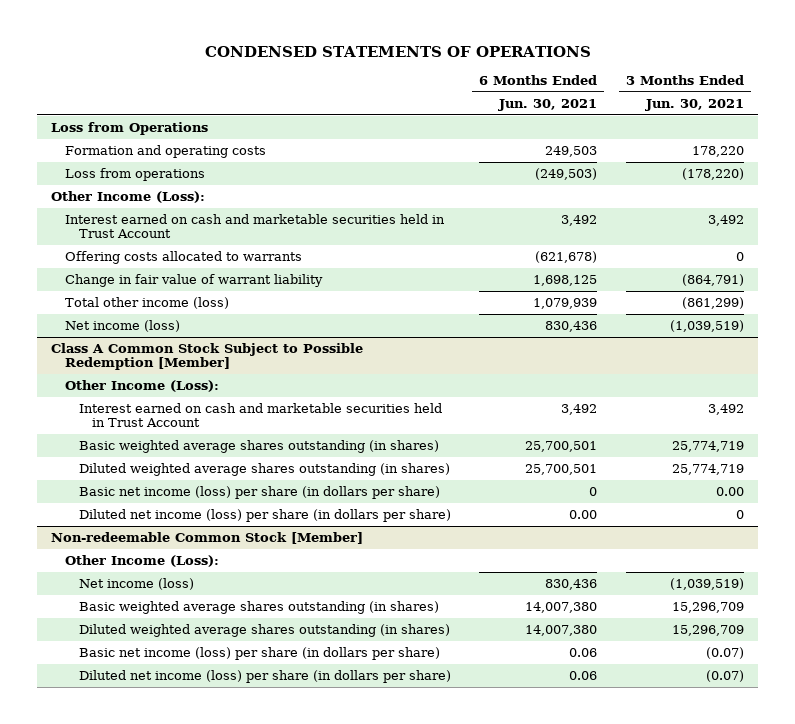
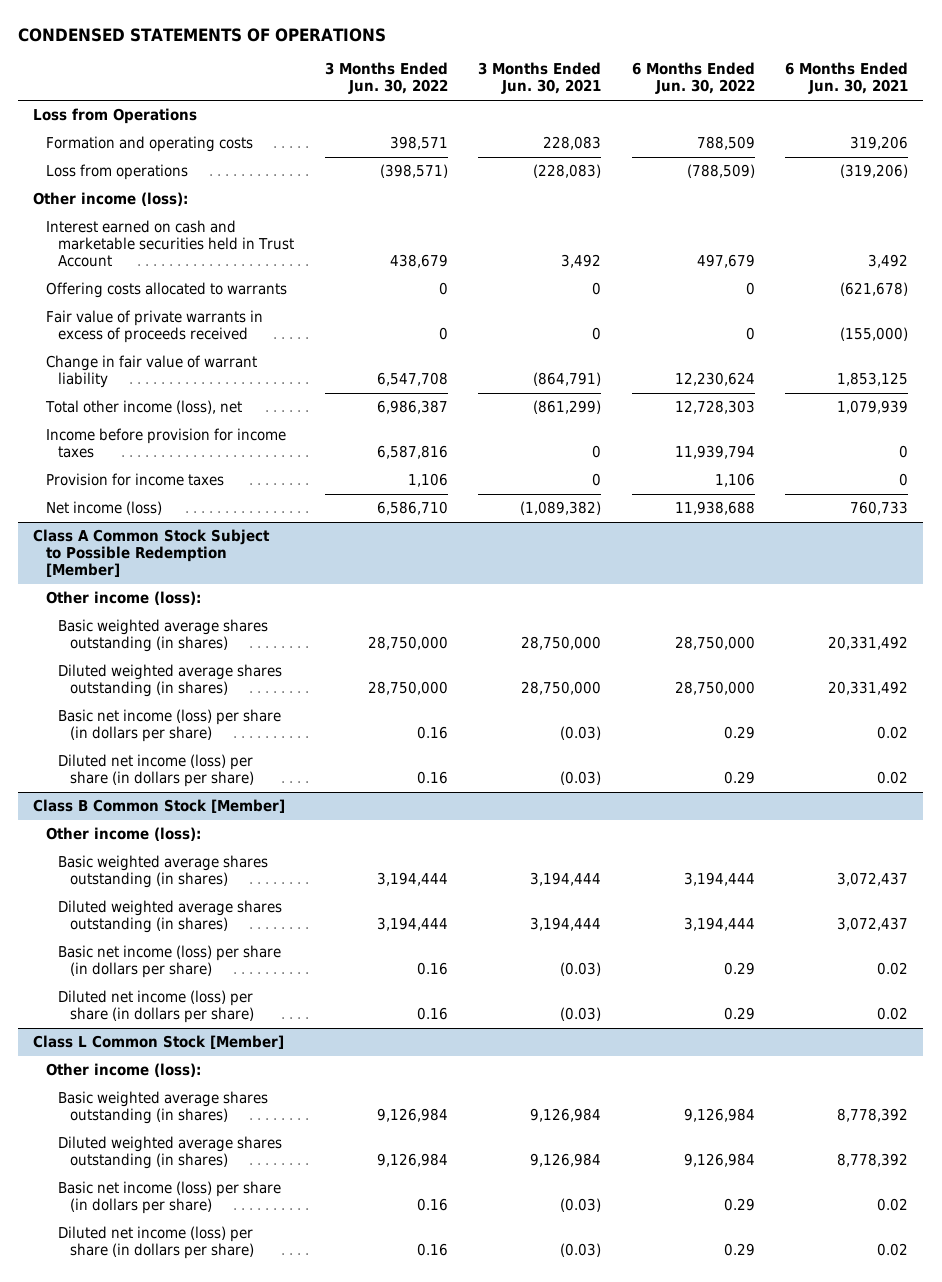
- | 6 Months Ended Jun. 30, 2021 | 3 Months Ended Jun. 30, 2021
+ | 3 Months Ended Jun. 30, 2022 | 3 Months Ended Jun. 30, 2021 | 6 Months Ended Jun. 30, 2022 | 6 Months Ended Jun. 30, 2021
- Formation and operating costs | 249,503 | 178,220
- Loss from operations | (249,503) | (178,220)
- Other Income (Loss):
+ Formation and operating costs | 398,571 | 228,083 | 788,509 | 319,206
+ Loss from operations | (398,571) | (228,083) | (788,509) | (319,206)
+ Other income (loss):
- Change in fair value of warrant liability | 1,698,125 | (864,791)
- Total other income (loss) | 1,079,939 | (861,299)
- Net income (loss) | 830,436 | (1,039,519)
+ Fair value of private warrants in excess of proceeds received | 0 | 0 | 0 | (155,000)
+ Change in fair value of warrant liability | 6,547,708 | (864,791) | 12,230,624 | 1,853,125
+ Total other income (loss), net | 6,986,387 | (861,299) | 12,728,303 | 1,079,939
+ Income before provision for income taxes | 6,587,816 | 0 | 11,939,794 | 0
+ Provision for income taxes | 1,106 | 0 | 1,106 | 0
+ Net income (loss) | 6,586,710 | (1,089,382) | 11,938,688 | 760,733
@ Class A Common Stock Subject to Possible Redemption [Member]
- Other Income (Loss):
- Interest earned on cash and marketable securities held in Trust Account | 3,492 | 3,492
- Basic weighted average shares outstanding (in shares) | 25,700,501 | 25,774,719
- Diluted weighted average shares outstanding (in shares) | 25,700,501 | 25,774,719
- Basic net income (loss) per share (in dollars per share) | 0 | 0.00
- Diluted net income (loss) per share (in dollars per share) | 0.00 | 0
- Non-redeemable Common Stock [Member]
- Other Income (Loss):
- Net income (loss) | 830,436 | (1,039,519)
- Basic weighted average shares outstanding (in shares) | 14,007,380 | 15,296,709
- Diluted weighted average shares outstanding (in shares) | 14,007,380 | 15,296,709
- Basic net income (loss) per share (in dollars per share) | 0.06 | (0.07)
- Diluted net income (loss) per share (in dollars per share) | 0.06 | (0.07)
@ Class A Common Stock Subject to Possible Redemption [Member]
+ Other income (loss):
+ Basic weighted average shares outstanding (in shares) | 28,750,000 | 28,750,000 | 28,750,000 | 20,331,492
+ Diluted weighted average shares outstanding (in shares) | 28,750,000 | 28,750,000 | 28,750,000 | 20,331,492
+ Basic net income (loss) per share (in dollars per share) | 0.16 | (0.03) | 0.29 | 0.02
+ Diluted net income (loss) per share (in dollars per share) | 0.16 | (0.03) | 0.29 | 0.02
+ Class B Common Stock [Member]
+ Other income (loss):
+ Basic weighted average shares outstanding (in shares) | 3,194,444 | 3,194,444 | 3,194,444 | 3,072,437
+ Diluted weighted average shares outstanding (in shares) | 3,194,444 | 3,194,444 | 3,194,444 | 3,072,437
+ Basic net income (loss) per share (in dollars per share) | 0.16 | (0.03) | 0.29 | 0.02
+ Diluted net income (loss) per share (in dollars per share) | 0.16 | (0.03) | 0.29 | 0.02
+ Class L Common Stock [Member]
+ Other income (loss):
+ Basic weighted average shares outstanding (in shares) | 9,126,984 | 9,126,984 | 9,126,984 | 8,778,392
+ Diluted weighted average shares outstanding (in shares) | 9,126,984 | 9,126,984 | 9,126,984 | 8,778,392
+ Basic net income (loss) per share (in dollars per share) | 0.16 | (0.03) | 0.29 | 0.02
+ Diluted net income (loss) per share (in dollars per share) | 0.16 | (0.03) | 0.29 | 0.02

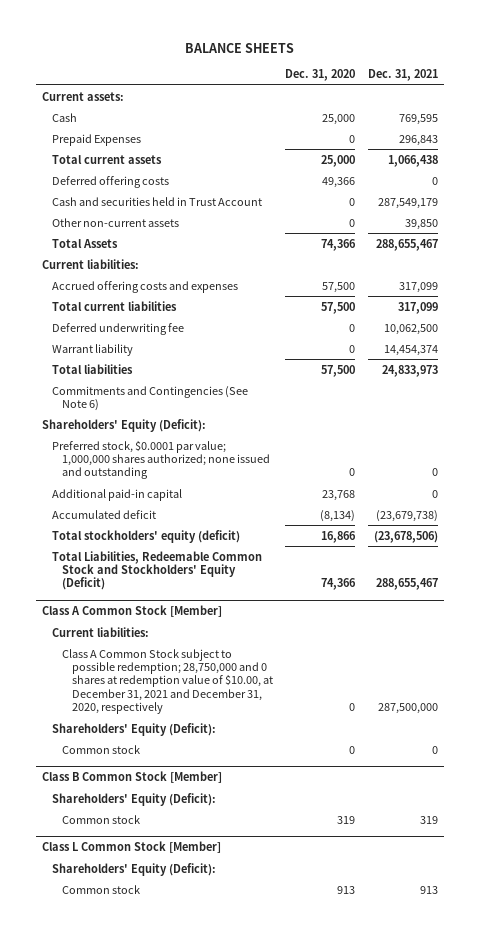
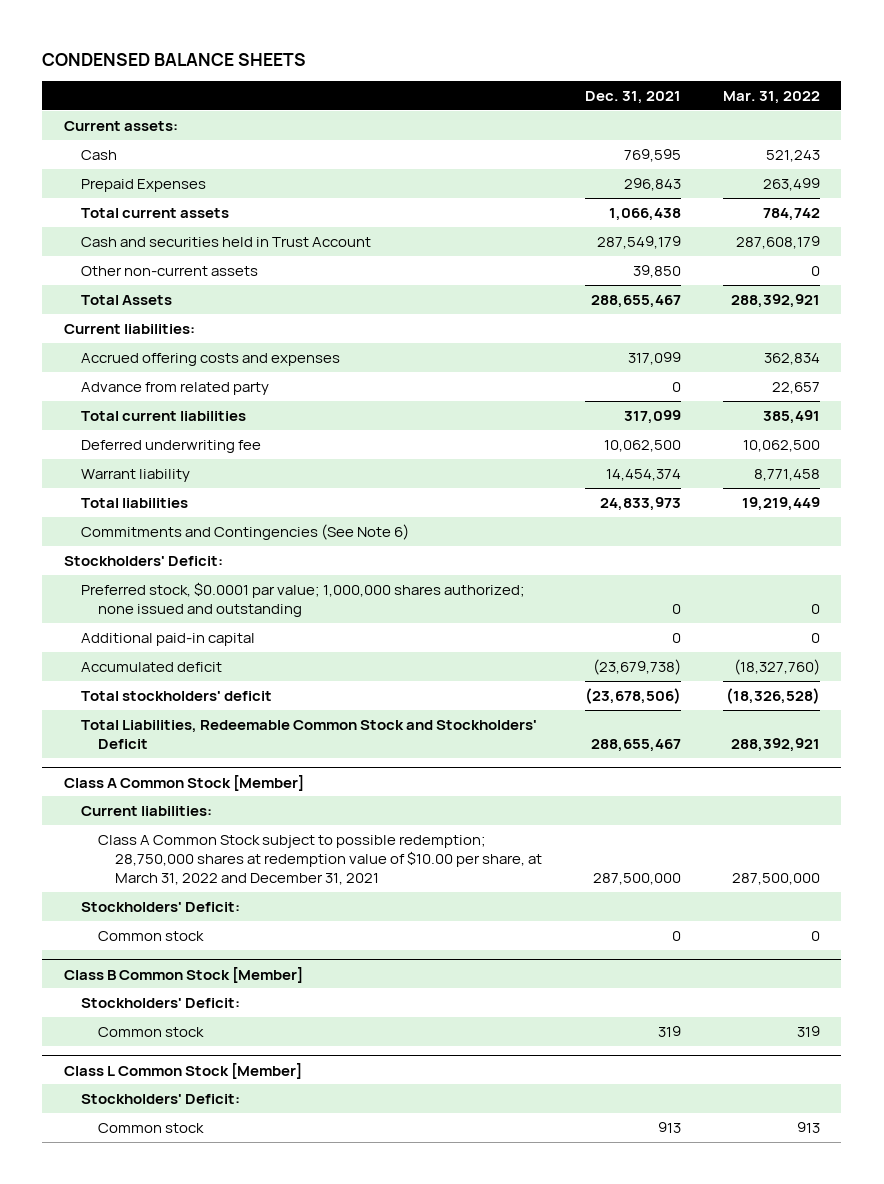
- BALANCE SHEETS
+ CONDENSED BALANCE SHEETS
- | Dec. 31, 2020 | Dec. 31, 2021
+ | Dec. 31, 2021 | Mar. 31, 2022
- Deferred offering costs | 49,366 | 0
+ Advance from related party | 0 | 22,657
- Shareholders' Equity (Deficit):
+ Stockholders' Deficit:
- Total stockholders' equity (deficit) | 16,866 | (23,678,506)
- Total Liabilities, Redeemable Common Stock and Stockholders' Equity (Deficit) | 74,366 | 288,655,467
+ Total stockholders' deficit | (23,678,506) | (18,326,528)
+ Total Liabilities, Redeemable Common Stock and Stockholders' Deficit | 288,655,467 | 288,392,921
@ Class A Common Stock [Member]
- Class A Common Stock subject to possible redemption; 28,750,000 and 0 shares at redemption value of $10.00, at December 31, 2021 and December 31, 2020, respectively | 0 | 287,500,000
- Shareholders' Equity (Deficit):
+ Class A Common Stock subject to possible redemption; 28,750,000 shares at redemption value of $10.00 per share, at March 31, 2022 and December 31, 2021 | 287,500,000 | 287,500,000
+ Stockholders' Deficit:
@ Class B Common Stock [Member]
- Shareholders' Equity (Deficit):
+ Stockholders' Deficit:
@ Class L Common Stock [Member]
- Shareholders' Equity (Deficit):
+ Stockholders' Deficit:

